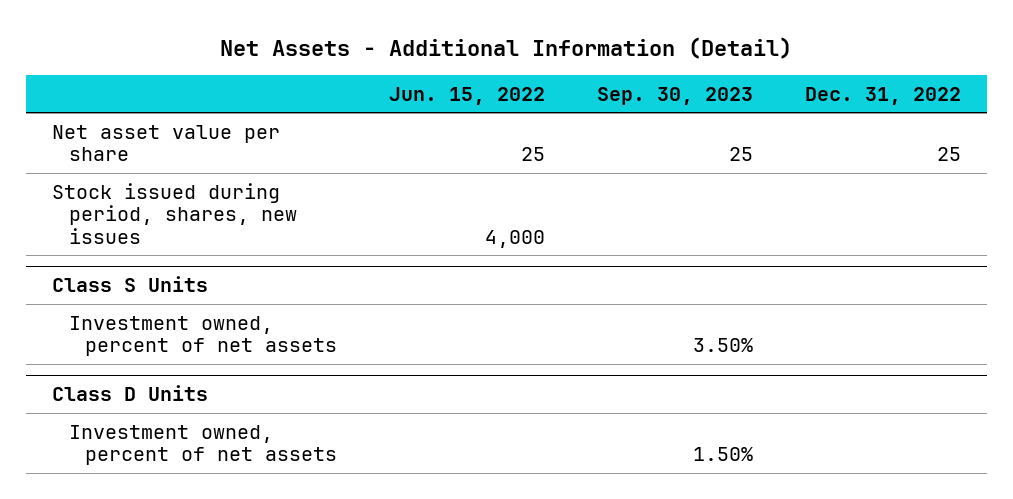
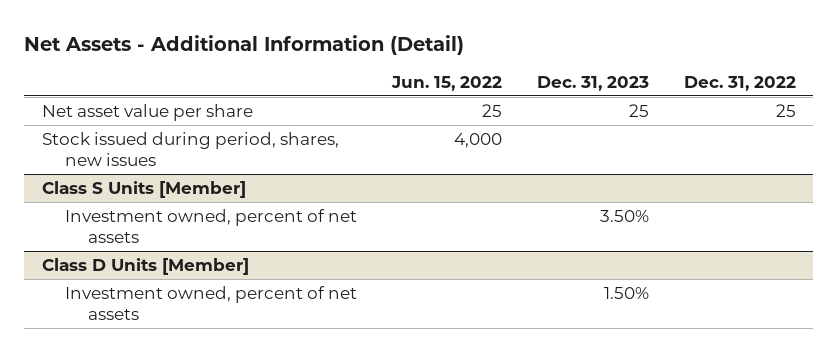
- | Jun. 15, 2022 | Sep. 30, 2023 | Dec. 31, 2022
+ | Jun. 15, 2022 | Dec. 31, 2023 | Dec. 31, 2022
- Class S Units
+ Class S Units [Member]
- Class D Units
+ Class D Units [Member]

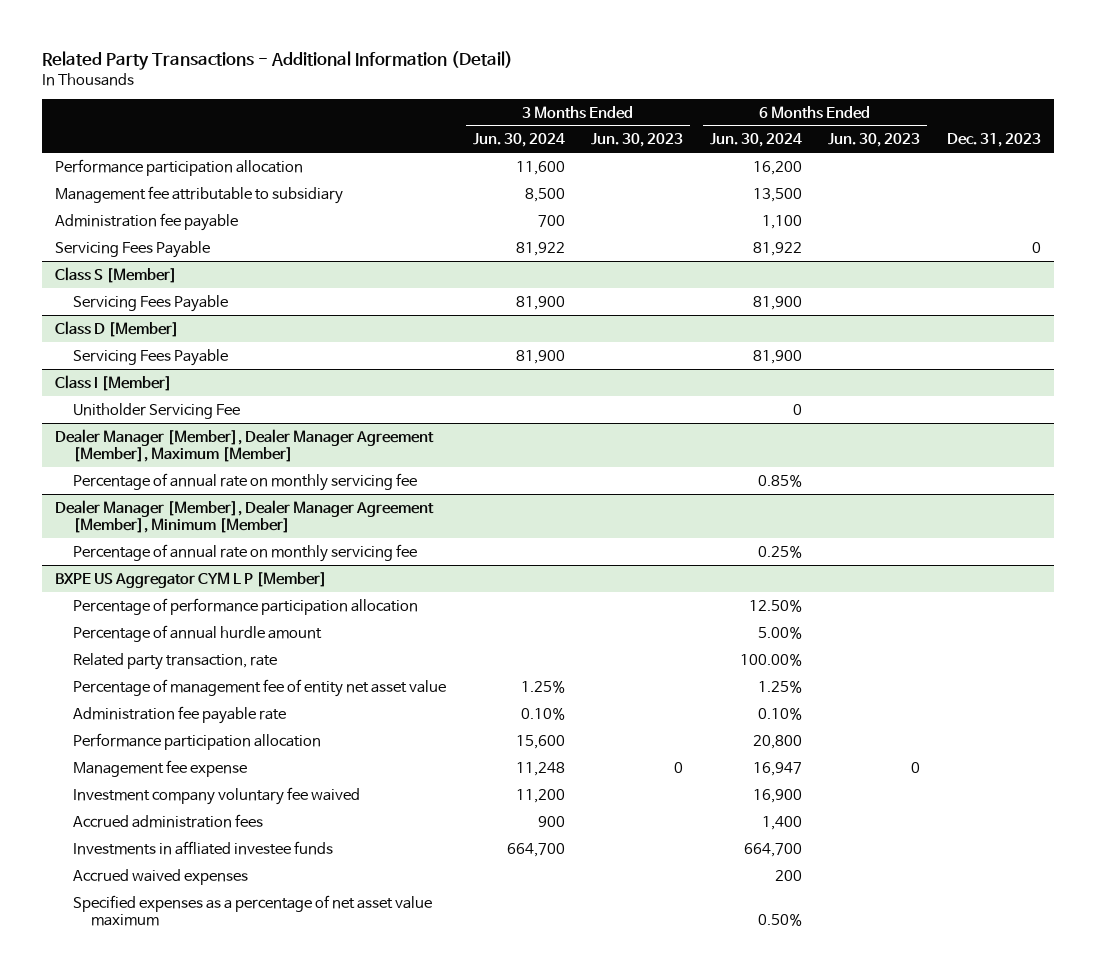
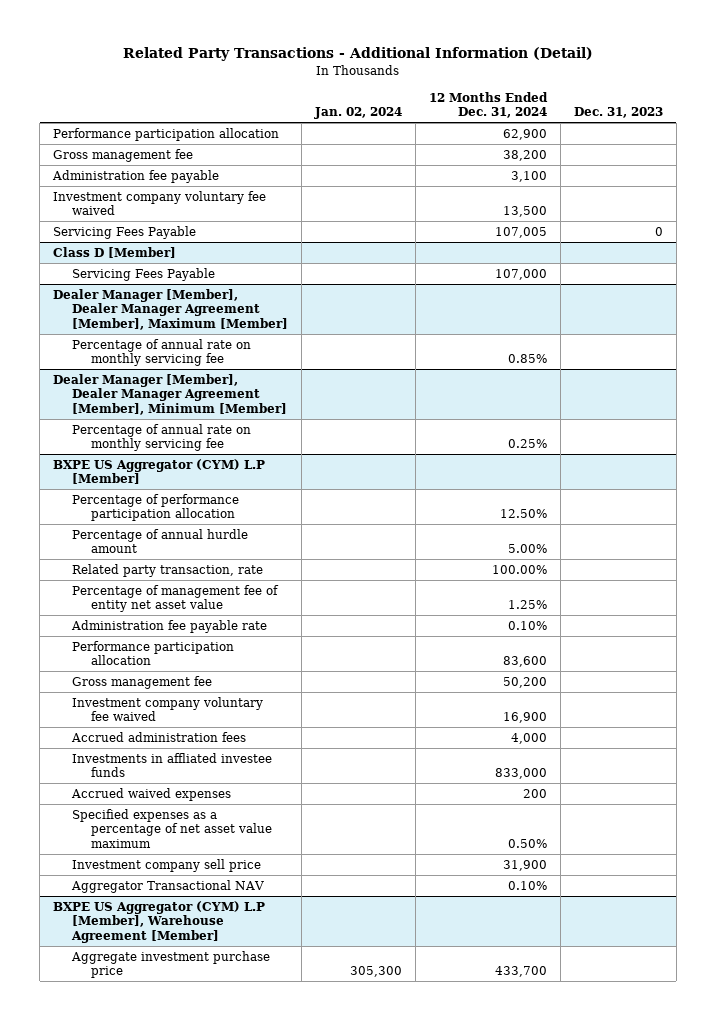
- | 3 Months Ended Jun. 30, 2024 | 3 Months Ended Jun. 30, 2023 | 6 Months Ended Jun. 30, 2024 | 6 Months Ended Jun. 30, 2023 | Dec. 31, 2023
+ | Jan. 02, 2024 | 12 Months Ended Dec. 31, 2024 | Dec. 31, 2023
- Management fee attributable to subsidiary | 8,500 | | 13,500 | |
+ Gross management fee | | 38,200 |
+ Investment company voluntary fee waived | | 13,500 |
- Class S [Member]
- Servicing Fees Payable | 81,900 | | 81,900 | |
- Class I [Member]
- Unitholder Servicing Fee | | | 0 | |
- BXPE US Aggregator CYM L P [Member]
+ BXPE US Aggregator (CYM) L.P [Member]
- Management fee expense | 11,248 | 0 | 16,947 | 0 |
+ Gross management fee | | 50,200 |
+ Investment company sell price | | 31,900 |
+ Aggregator Transactional NAV | | 0.10% |
+ BXPE US Aggregator (CYM) L.P [Member], Warehouse Agreement [Member]
+ Aggregate investment purchase price | 305,300 | 433,700 |

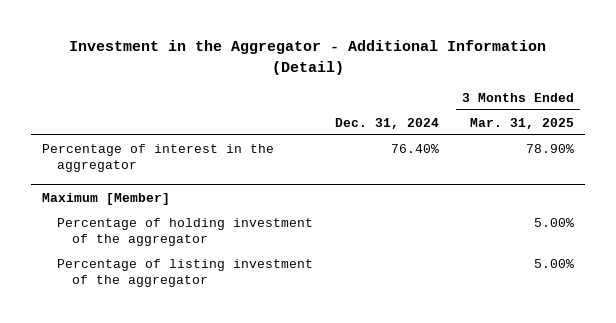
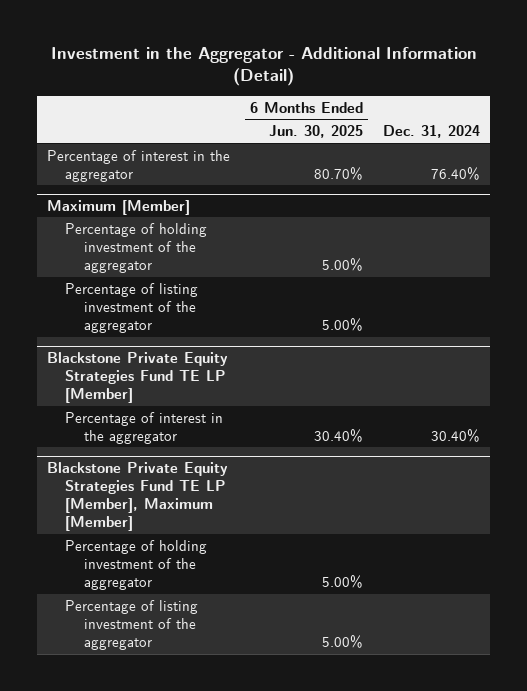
- | Dec. 31, 2024 | 3 Months Ended Mar. 31, 2025
+ | 6 Months Ended Jun. 30, 2025 | Dec. 31, 2024
+ Blackstone Private Equity Strategies Fund TE LP [Member]
+ Percentage of interest in the aggregator | 30.40% | 30.40%
+ Blackstone Private Equity Strategies Fund TE LP [Member], Maximum [Member]
+ Percentage of holding investment of the aggregator | 5.00% |
+ Percentage of listing investment of the aggregator | 5.00% |

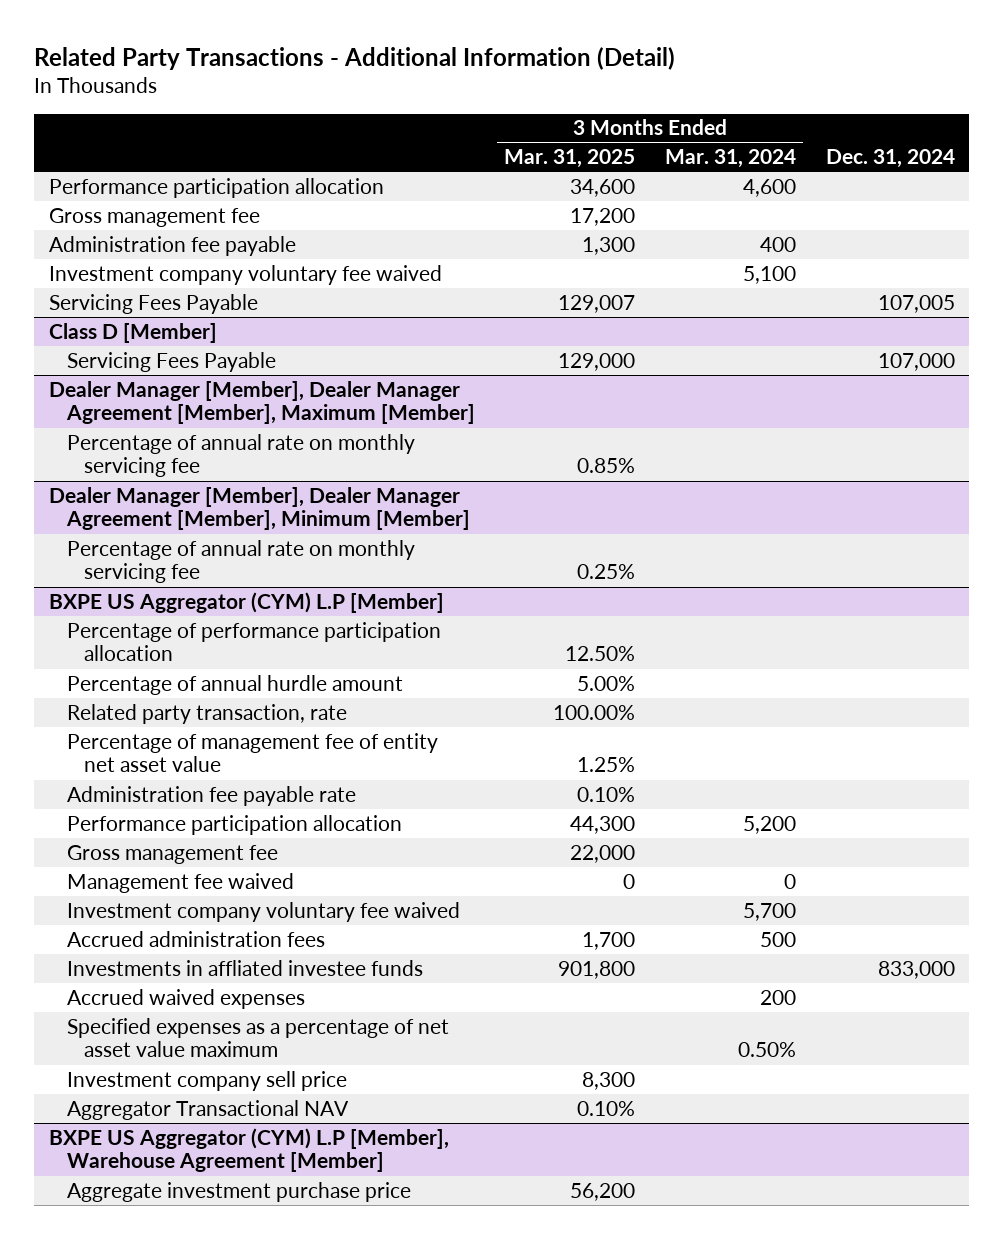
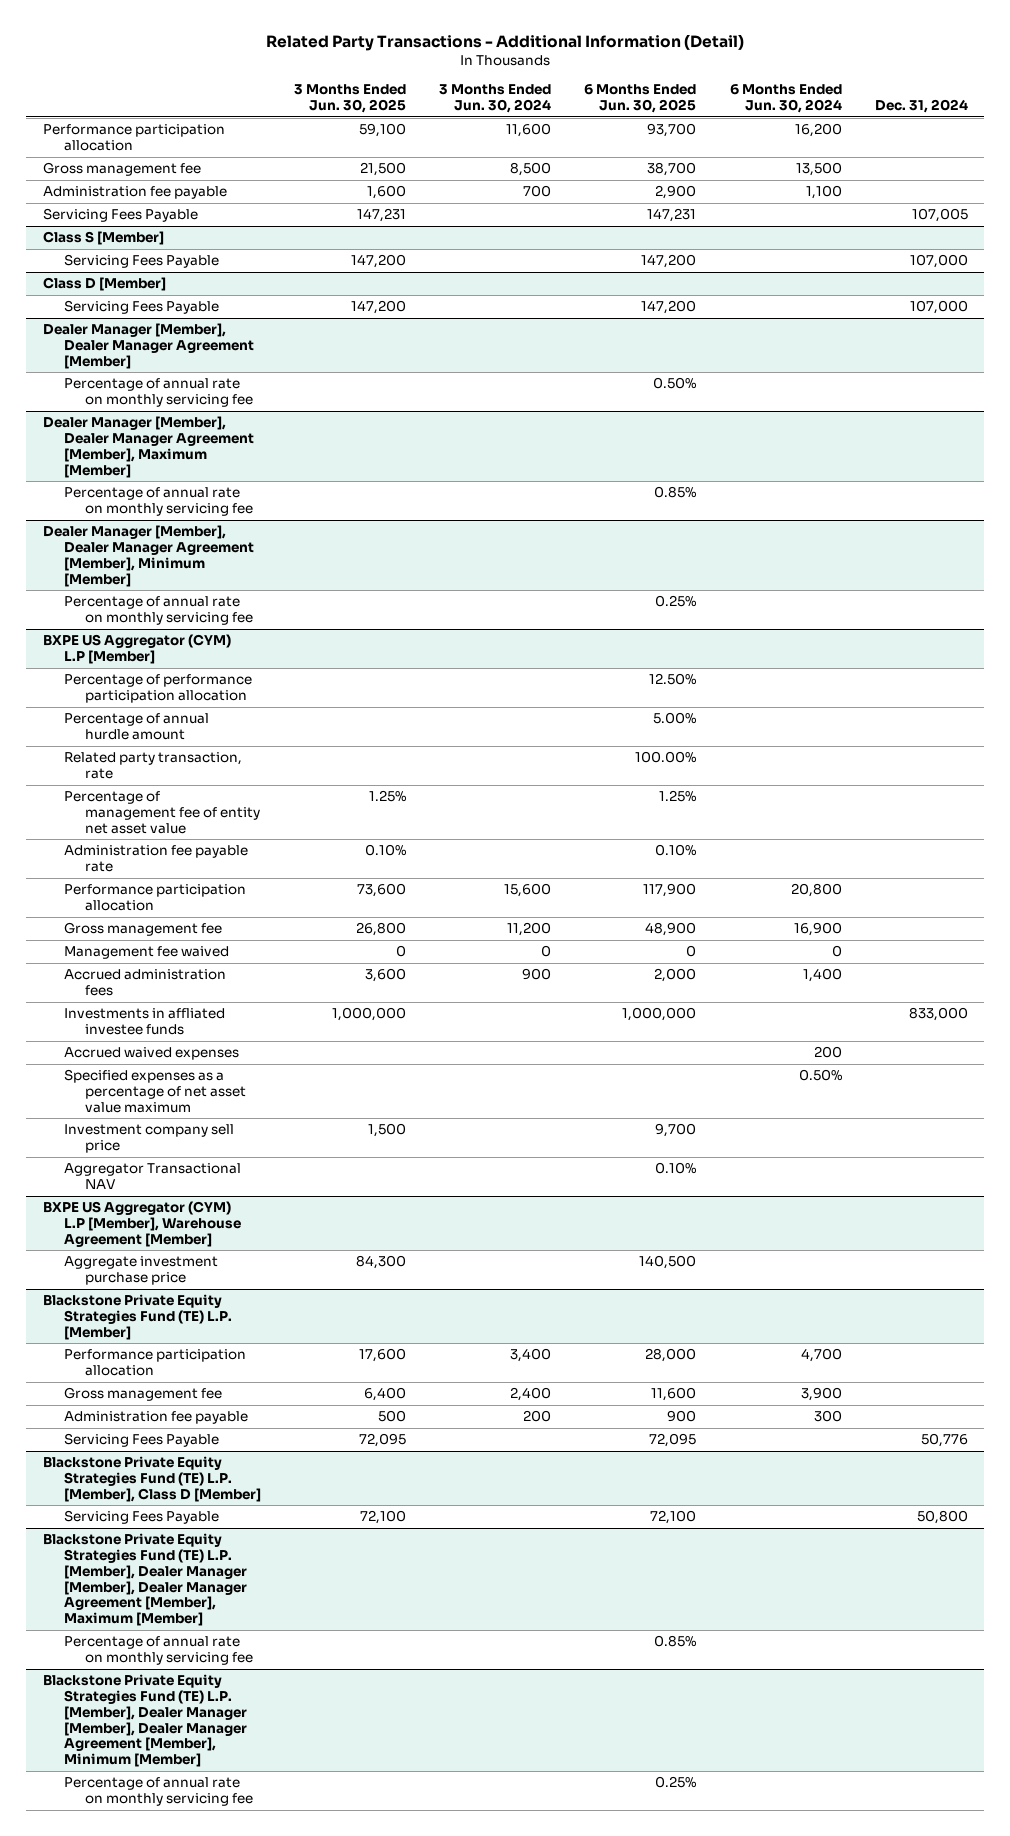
- | 3 Months Ended Mar. 31, 2025 | 3 Months Ended Mar. 31, 2024 | Dec. 31, 2024
+ | 3 Months Ended Jun. 30, 2025 | 3 Months Ended Jun. 30, 2024 | 6 Months Ended Jun. 30, 2025 | 6 Months Ended Jun. 30, 2024 | Dec. 31, 2024
- Investment company voluntary fee waived | | 5,100 |
+ Class S [Member]
+ Servicing Fees Payable | 147,200 | | 147,200 | | 107,000
+ Dealer Manager [Member], Dealer Manager Agreement [Member]
+ Percentage of annual rate on monthly servicing fee | | | 0.50% | |
@ BXPE US Aggregator (CYM) L.P [Member]
- Investment company voluntary fee waived | | 5,700 |
+ Blackstone Private Equity Strategies Fund (TE) L.P. [Member]
+ Performance participation allocation | 17,600 | 3,400 | 28,000 | 4,700 |
+ Gross management fee | 6,400 | 2,400 | 11,600 | 3,900 |
+ Administration fee payable | 500 | 200 | 900 | 300 |
+ Servicing Fees Payable | 72,095 | | 72,095 | | 50,776
+ Blackstone Private Equity Strategies Fund (TE) L.P. [Member], Class D [Member]
+ Servicing Fees Payable | 72,100 | | 72,100 | | 50,800
+ Blackstone Private Equity Strategies Fund (TE) L.P. [Member], Dealer Manager [Member], Dealer Manager Agreement [Member], Maximum [Member]
+ Percentage of annual rate on monthly servicing fee | | | 0.85% | |
+ Blackstone Private Equity Strategies Fund (TE) L.P. [Member], Dealer Manager [Member], Dealer Manager Agreement [Member], Minimum [Member]
+ Percentage of annual rate on monthly servicing fee | | | 0.25% | |

